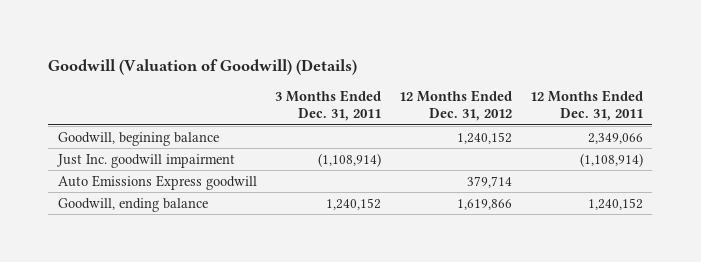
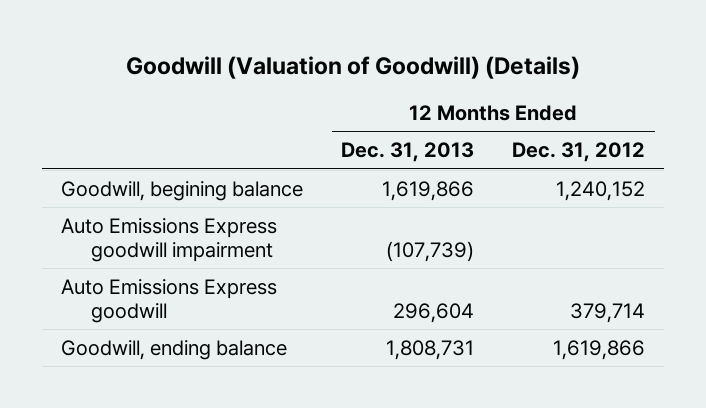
- | 3 Months Ended Dec. 31, 2011 | 12 Months Ended Dec. 31, 2012 | 12 Months Ended Dec. 31, 2011
+ | 12 Months Ended Dec. 31, 2013 | 12 Months Ended Dec. 31, 2012
- Just Inc. goodwill impairment | (1,108,914) | | (1,108,914)
+ Auto Emissions Express goodwill impairment | (107,739) |

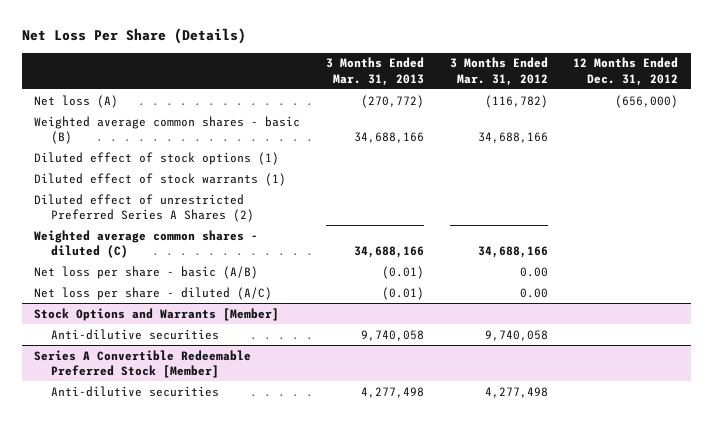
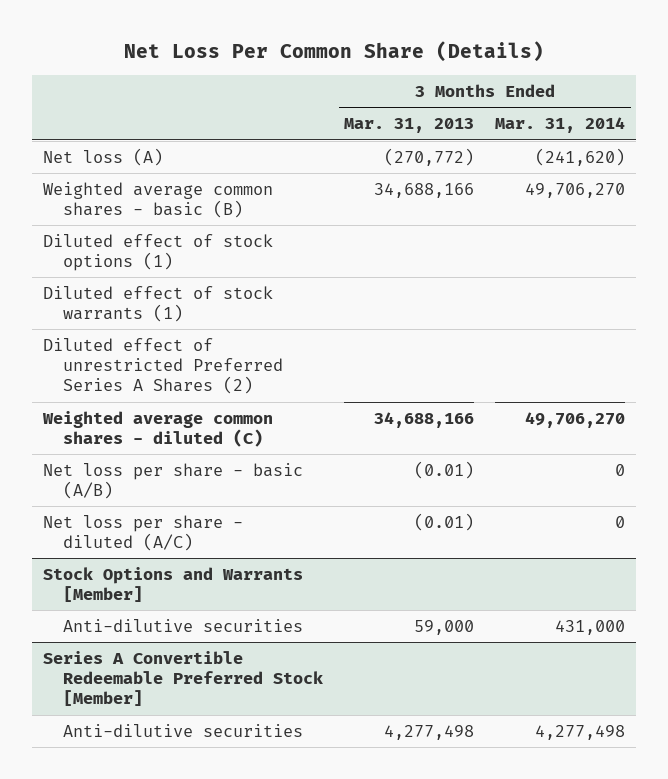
- Net Loss Per Share (Details)
+ Net Loss Per Common Share (Details)
- | 3 Months Ended Mar. 31, 2013 | 3 Months Ended Mar. 31, 2012 | 12 Months Ended Dec. 31, 2012
+ | 3 Months Ended Mar. 31, 2013 | 3 Months Ended Mar. 31, 2014
@ Stock Options and Warrants [Member]
- Anti-dilutive securities | 9,740,058 | 9,740,058 |
+ Anti-dilutive securities | 59,000 | 431,000

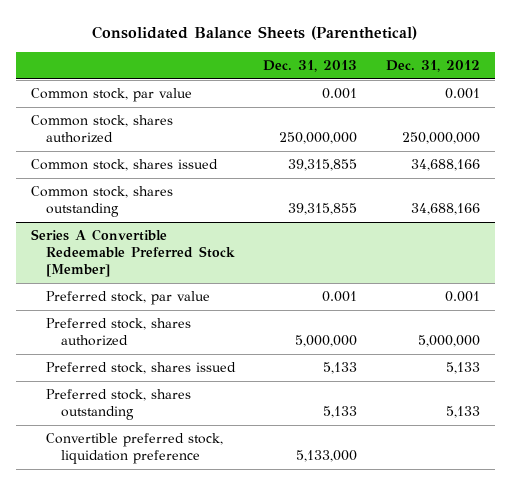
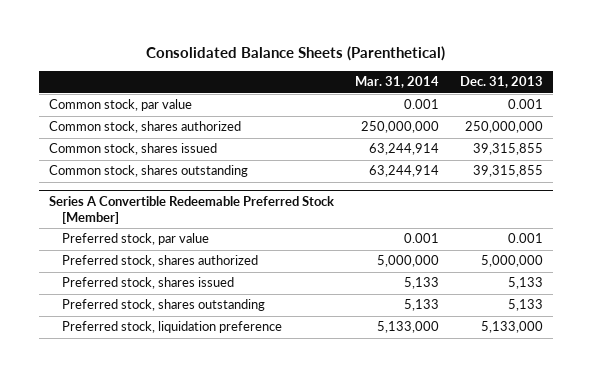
- | Dec. 31, 2013 | Dec. 31, 2012
+ | Mar. 31, 2014 | Dec. 31, 2013
@ Series A Convertible Redeemable Preferred Stock [Member]
- Convertible preferred stock, liquidation preference | 5,133,000 |
+ Preferred stock, liquidation preference | 5,133,000 | 5,133,000

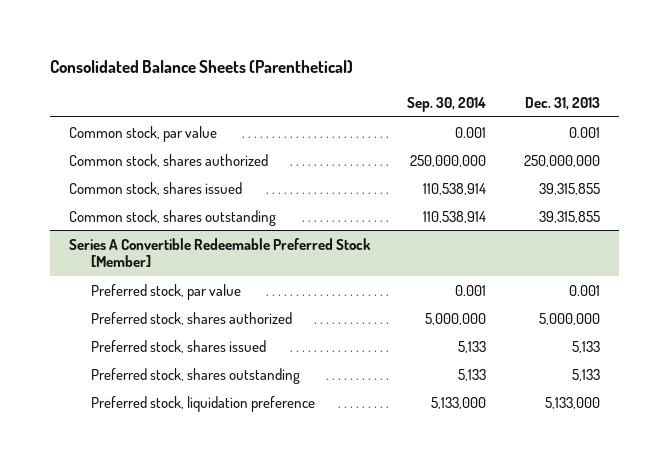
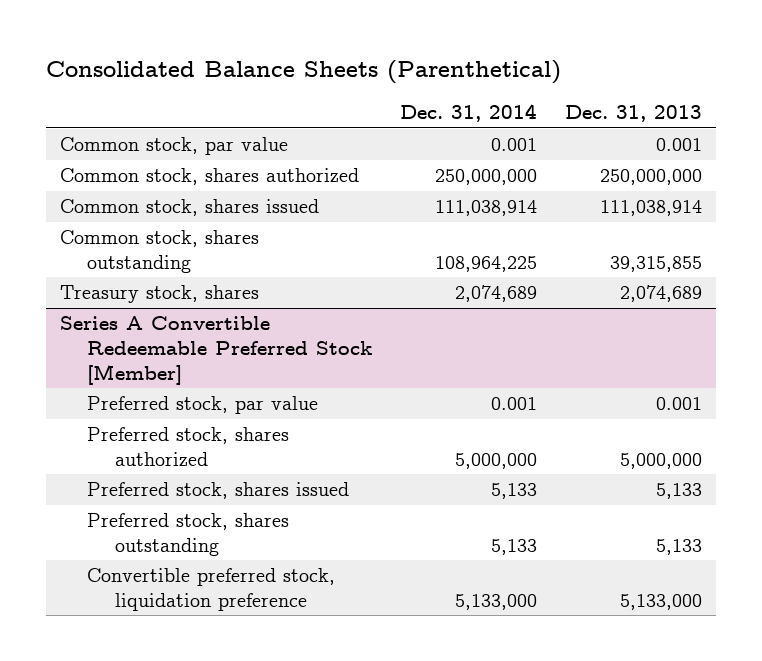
- | Sep. 30, 2014 | Dec. 31, 2013
+ | Dec. 31, 2014 | Dec. 31, 2013
- Common stock, shares issued | 110,538,914 | 39,315,855
+ Common stock, shares issued | 111,038,914 | 111,038,914
+ Treasury stock, shares | 2,074,689 | 2,074,689
@ Series A Convertible Redeemable Preferred Stock [Member]
- Preferred stock, liquidation preference | 5,133,000 | 5,133,000
+ Convertible preferred stock, liquidation preference | 5,133,000 | 5,133,000

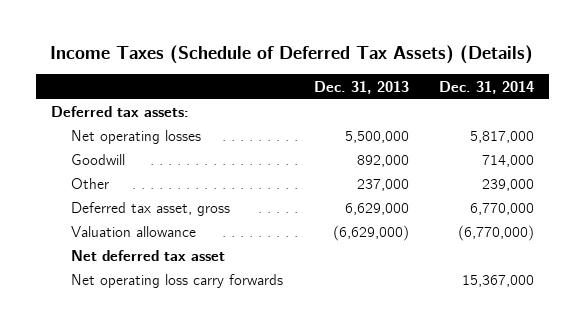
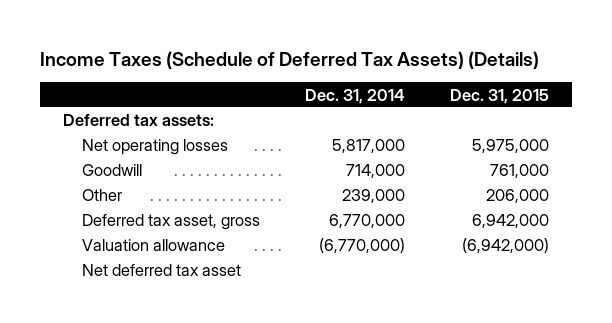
- | Dec. 31, 2013 | Dec. 31, 2014
+ | Dec. 31, 2014 | Dec. 31, 2015
- Net operating loss carry forwards | | 15,367,000

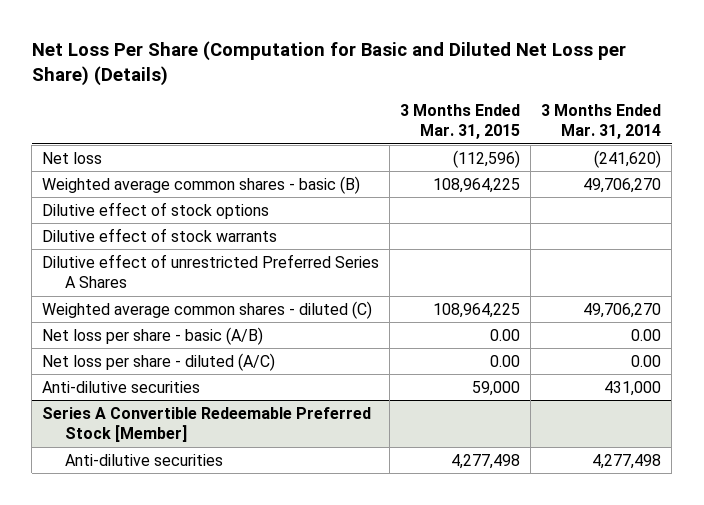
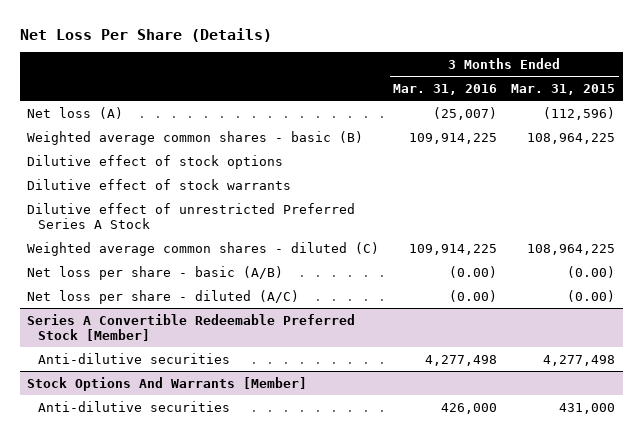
- Net Loss Per Share (Computation for Basic and Diluted Net Loss per Share) (Details)
+ Net Loss Per Share (Details)
- | 3 Months Ended Mar. 31, 2015 | 3 Months Ended Mar. 31, 2014
+ | 3 Months Ended Mar. 31, 2016 | 3 Months Ended Mar. 31, 2015
- Net loss | (112,596) | (241,620)
+ Net loss (A) | (25,007) | (112,596)
- Dilutive effect of unrestricted Preferred Series A Shares
+ Dilutive effect of unrestricted Preferred Series A Stock
- Net loss per share - basic (A/B) | 0.00 | 0.00
- Net loss per share - diluted (A/C) | 0.00 | 0.00
- Anti-dilutive securities | 59,000 | 431,000
+ Net loss per share - basic (A/B) | (0.00) | (0.00)
+ Net loss per share - diluted (A/C) | (0.00) | (0.00)
+ Stock Options And Warrants [Member]
+ Anti-dilutive securities | 426,000 | 431,000

